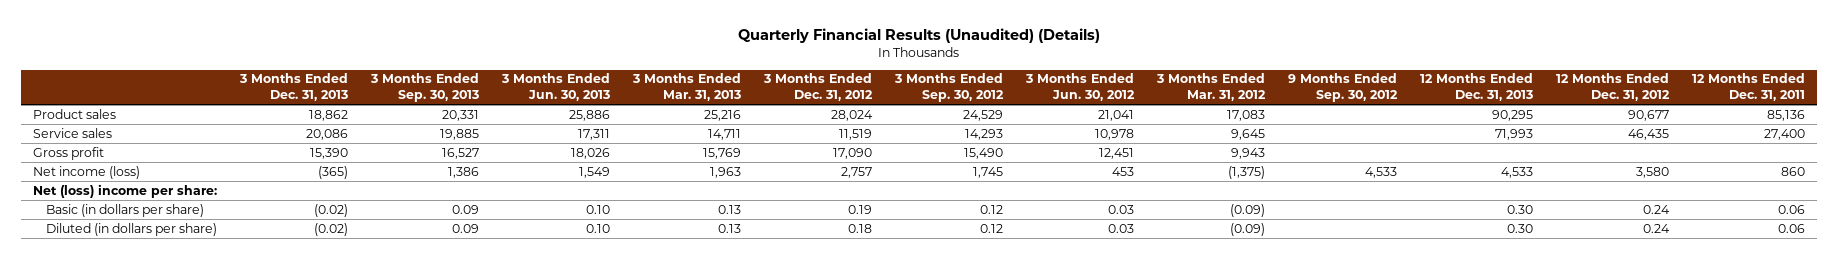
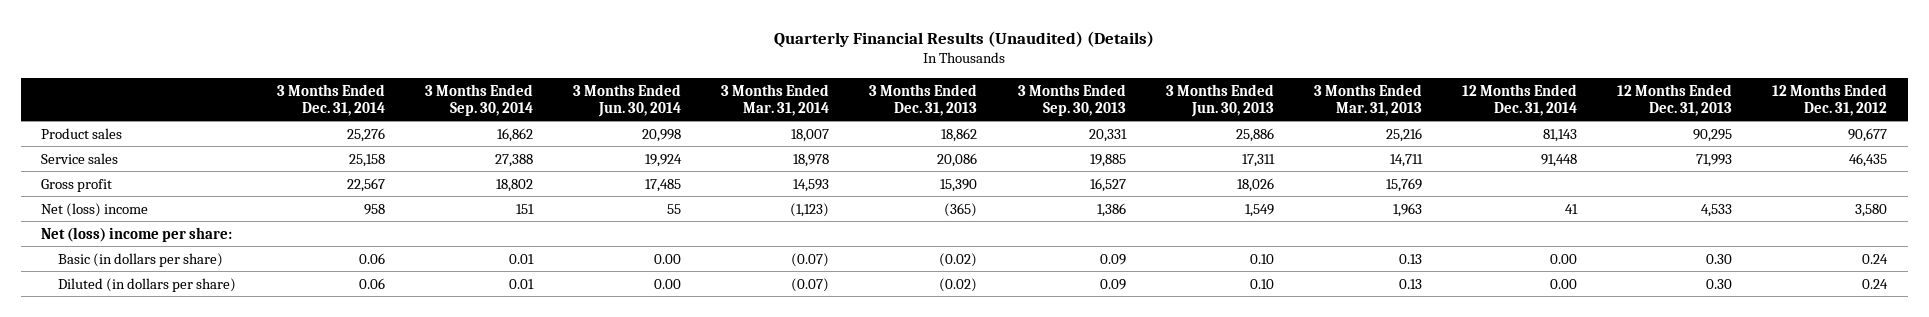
- | 3 Months Ended Dec. 31, 2013 | 3 Months Ended Sep. 30, 2013 | 3 Months Ended Jun. 30, 2013 | 3 Months Ended Mar. 31, 2013 | 3 Months Ended Dec. 31, 2012 | 3 Months Ended Sep. 30, 2012 | 3 Months Ended Jun. 30, 2012 | 3 Months Ended Mar. 31, 2012 | 9 Months Ended Sep. 30, 2012 | 12 Months Ended Dec. 31, 2013 | 12 Months Ended Dec. 31, 2012 | 12 Months Ended Dec. 31, 2011
+ | 3 Months Ended Dec. 31, 2014 | 3 Months Ended Sep. 30, 2014 | 3 Months Ended Jun. 30, 2014 | 3 Months Ended Mar. 31, 2014 | 3 Months Ended Dec. 31, 2013 | 3 Months Ended Sep. 30, 2013 | 3 Months Ended Jun. 30, 2013 | 3 Months Ended Mar. 31, 2013 | 12 Months Ended Dec. 31, 2014 | 12 Months Ended Dec. 31, 2013 | 12 Months Ended Dec. 31, 2012
- Net income (loss) | (365) | 1,386 | 1,549 | 1,963 | 2,757 | 1,745 | 453 | (1,375) | 4,533 | 4,533 | 3,580 | 860
+ Net (loss) income | 958 | 151 | 55 | (1,123) | (365) | 1,386 | 1,549 | 1,963 | 41 | 4,533 | 3,580

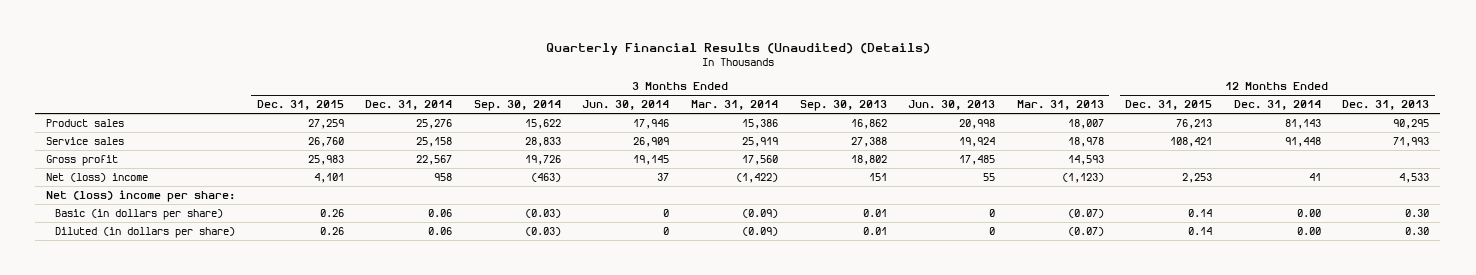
- | 3 Months Ended Dec. 31, 2014 | 3 Months Ended Sep. 30, 2014 | 3 Months Ended Jun. 30, 2014 | 3 Months Ended Mar. 31, 2014 | 3 Months Ended Dec. 31, 2013 | 3 Months Ended Sep. 30, 2013 | 3 Months Ended Jun. 30, 2013 | 3 Months Ended Mar. 31, 2013 | 12 Months Ended Dec. 31, 2014 | 12 Months Ended Dec. 31, 2013 | 12 Months Ended Dec. 31, 2012
+ | 3 Months Ended Dec. 31, 2015 | 3 Months Ended Dec. 31, 2014 | 3 Months Ended Sep. 30, 2014 | 3 Months Ended Jun. 30, 2014 | 3 Months Ended Mar. 31, 2014 | 3 Months Ended Sep. 30, 2013 | 3 Months Ended Jun. 30, 2013 | 3 Months Ended Mar. 31, 2013 | 12 Months Ended Dec. 31, 2015 | 12 Months Ended Dec. 31, 2014 | 12 Months Ended Dec. 31, 2013
- Product sales | 25,276 | 16,862 | 20,998 | 18,007 | 18,862 | 20,331 | 25,886 | 25,216 | 81,143 | 90,295 | 90,677
- Service sales | 25,158 | 27,388 | 19,924 | 18,978 | 20,086 | 19,885 | 17,311 | 14,711 | 91,448 | 71,993 | 46,435
- Gross profit | 22,567 | 18,802 | 17,485 | 14,593 | 15,390 | 16,527 | 18,026 | 15,769 | | |
- Net (loss) income | 958 | 151 | 55 | (1,123) | (365) | 1,386 | 1,549 | 1,963 | 41 | 4,533 | 3,580
+ Product sales | 27,259 | 25,276 | 15,622 | 17,946 | 15,386 | 16,862 | 20,998 | 18,007 | 76,213 | 81,143 | 90,295
+ Service sales | 26,760 | 25,158 | 28,833 | 26,909 | 25,919 | 27,388 | 19,924 | 18,978 | 108,421 | 91,448 | 71,993
+ Gross profit | 25,983 | 22,567 | 19,726 | 19,145 | 17,560 | 18,802 | 17,485 | 14,593 | | |
+ Net (loss) income | 4,101 | 958 | (463) | 37 | (1,422) | 151 | 55 | (1,123) | 2,253 | 41 | 4,533
- Basic (in dollars per share) | 0.06 | 0.01 | 0.00 | (0.07) | (0.02) | 0.09 | 0.10 | 0.13 | 0.00 | 0.30 | 0.24
- Diluted (in dollars per share) | 0.06 | 0.01 | 0.00 | (0.07) | (0.02) | 0.09 | 0.10 | 0.13 | 0.00 | 0.30 | 0.24
+ Basic (in dollars per share) | 0.26 | 0.06 | (0.03) | 0 | (0.09) | 0.01 | 0 | (0.07) | 0.14 | 0.00 | 0.30
+ Diluted (in dollars per share) | 0.26 | 0.06 | (0.03) | 0 | (0.09) | 0.01 | 0 | (0.07) | 0.14 | 0.00 | 0.30

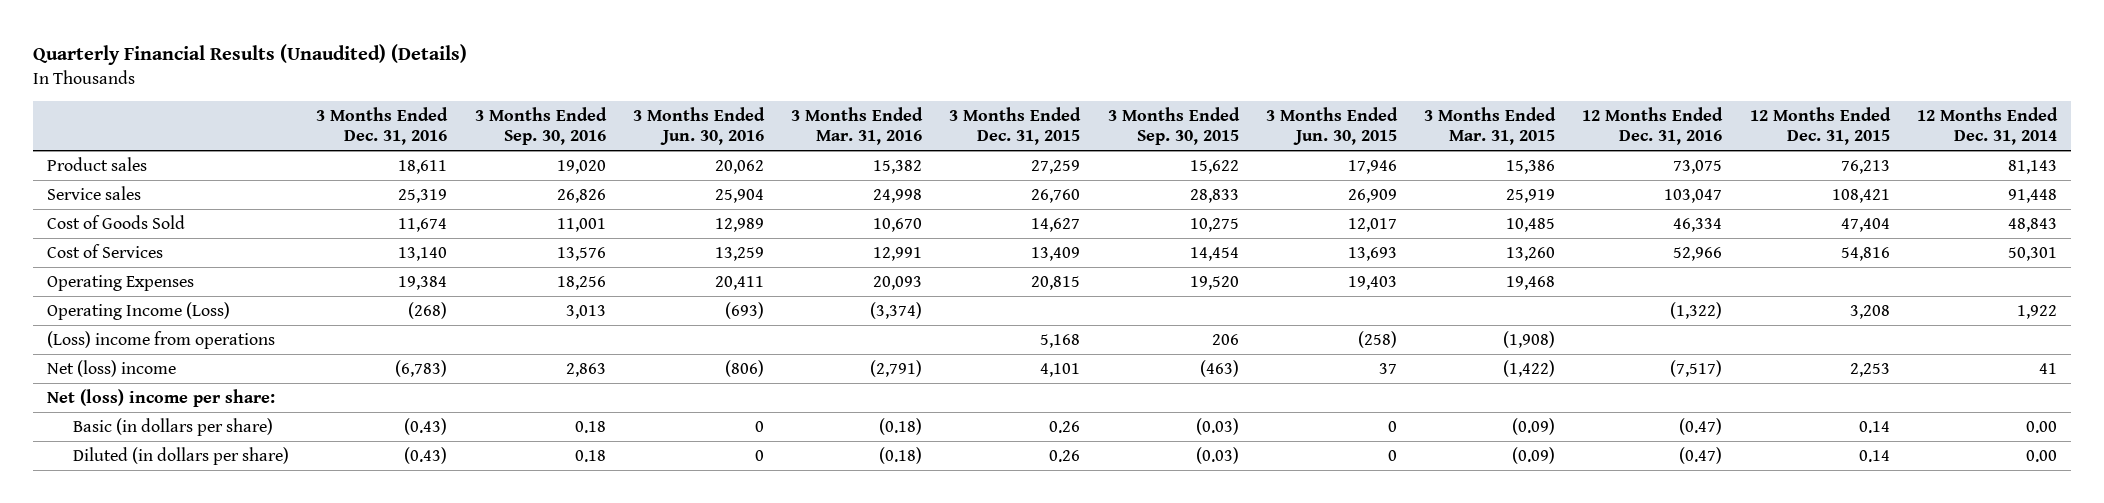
- | 3 Months Ended Dec. 31, 2015 | 3 Months Ended Dec. 31, 2014 | 3 Months Ended Sep. 30, 2014 | 3 Months Ended Jun. 30, 2014 | 3 Months Ended Mar. 31, 2014 | 3 Months Ended Sep. 30, 2013 | 3 Months Ended Jun. 30, 2013 | 3 Months Ended Mar. 31, 2013 | 12 Months Ended Dec. 31, 2015 | 12 Months Ended Dec. 31, 2014 | 12 Months Ended Dec. 31, 2013
+ | 3 Months Ended Dec. 31, 2016 | 3 Months Ended Sep. 30, 2016 | 3 Months Ended Jun. 30, 2016 | 3 Months Ended Mar. 31, 2016 | 3 Months Ended Dec. 31, 2015 | 3 Months Ended Sep. 30, 2015 | 3 Months Ended Jun. 30, 2015 | 3 Months Ended Mar. 31, 2015 | 12 Months Ended Dec. 31, 2016 | 12 Months Ended Dec. 31, 2015 | 12 Months Ended Dec. 31, 2014
- Gross profit | 25,983 | 22,567 | 19,726 | 19,145 | 17,560 | 18,802 | 17,485 | 14,593 | | |
+ Cost of Goods Sold | 11,674 | 11,001 | 12,989 | 10,670 | 14,627 | 10,275 | 12,017 | 10,485 | 46,334 | 47,404 | 48,843
+ Cost of Services | 13,140 | 13,576 | 13,259 | 12,991 | 13,409 | 14,454 | 13,693 | 13,260 | 52,966 | 54,816 | 50,301
+ Operating Expenses | 19,384 | 18,256 | 20,411 | 20,093 | 20,815 | 19,520 | 19,403 | 19,468 | | |
+ Operating Income (Loss) | (268) | 3,013 | (693) | (3,374) | | | | | (1,322) | 3,208 | 1,922
+ (Loss) income from operations | | | | | 5,168 | 206 | (258) | (1,908) | | |

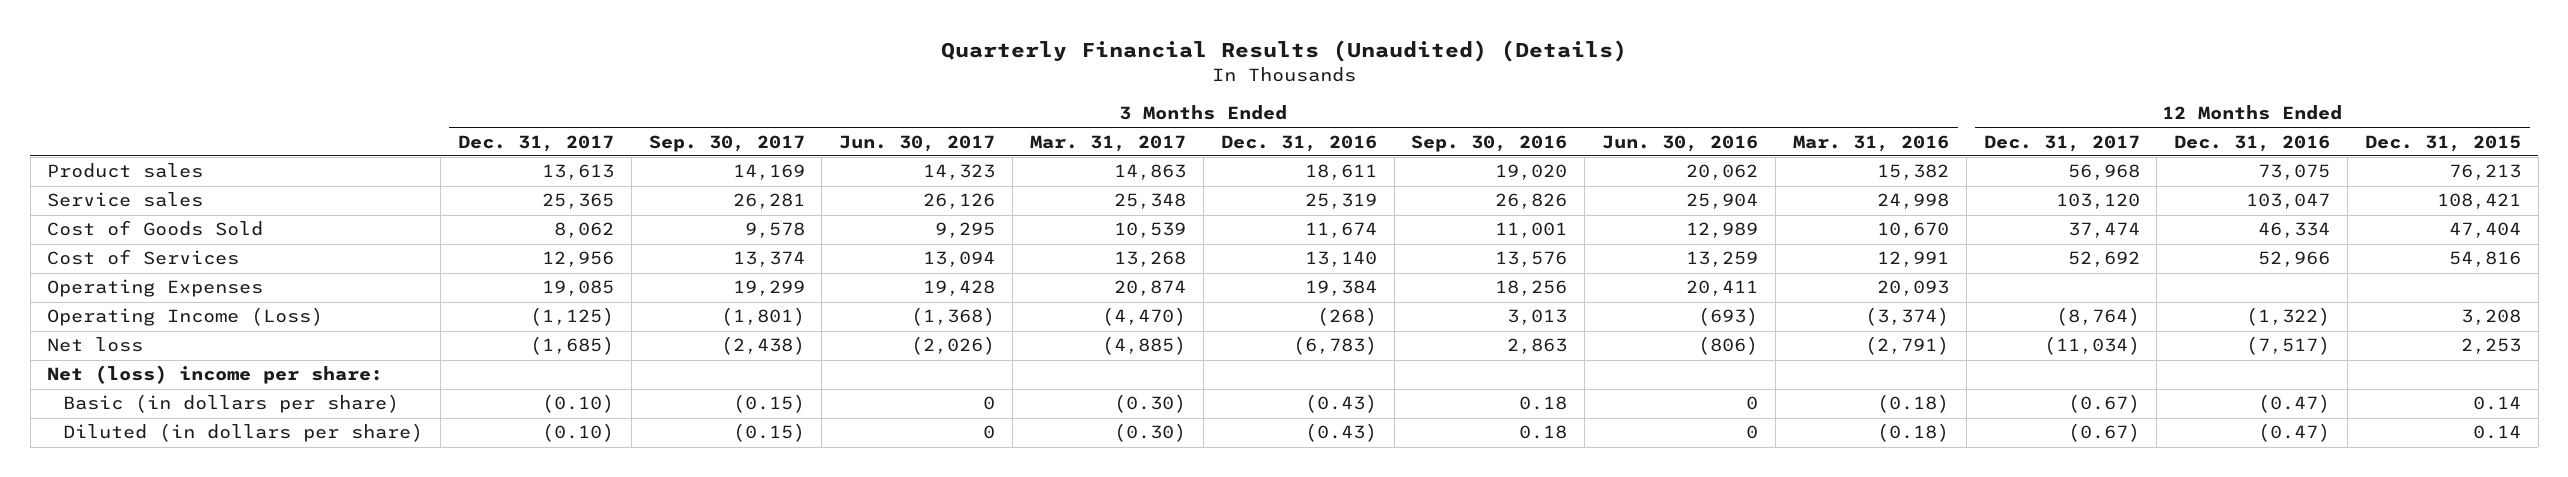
- | 3 Months Ended Dec. 31, 2016 | 3 Months Ended Sep. 30, 2016 | 3 Months Ended Jun. 30, 2016 | 3 Months Ended Mar. 31, 2016 | 3 Months Ended Dec. 31, 2015 | 3 Months Ended Sep. 30, 2015 | 3 Months Ended Jun. 30, 2015 | 3 Months Ended Mar. 31, 2015 | 12 Months Ended Dec. 31, 2016 | 12 Months Ended Dec. 31, 2015 | 12 Months Ended Dec. 31, 2014
+ | 3 Months Ended Dec. 31, 2017 | 3 Months Ended Sep. 30, 2017 | 3 Months Ended Jun. 30, 2017 | 3 Months Ended Mar. 31, 2017 | 3 Months Ended Dec. 31, 2016 | 3 Months Ended Sep. 30, 2016 | 3 Months Ended Jun. 30, 2016 | 3 Months Ended Mar. 31, 2016 | 12 Months Ended Dec. 31, 2017 | 12 Months Ended Dec. 31, 2016 | 12 Months Ended Dec. 31, 2015
- (Loss) income from operations | | | | | 5,168 | 206 | (258) | (1,908) | | |
- Net (loss) income | (6,783) | 2,863 | (806) | (2,791) | 4,101 | (463) | 37 | (1,422) | (7,517) | 2,253 | 41
+ Net loss | (1,685) | (2,438) | (2,026) | (4,885) | (6,783) | 2,863 | (806) | (2,791) | (11,034) | (7,517) | 2,253

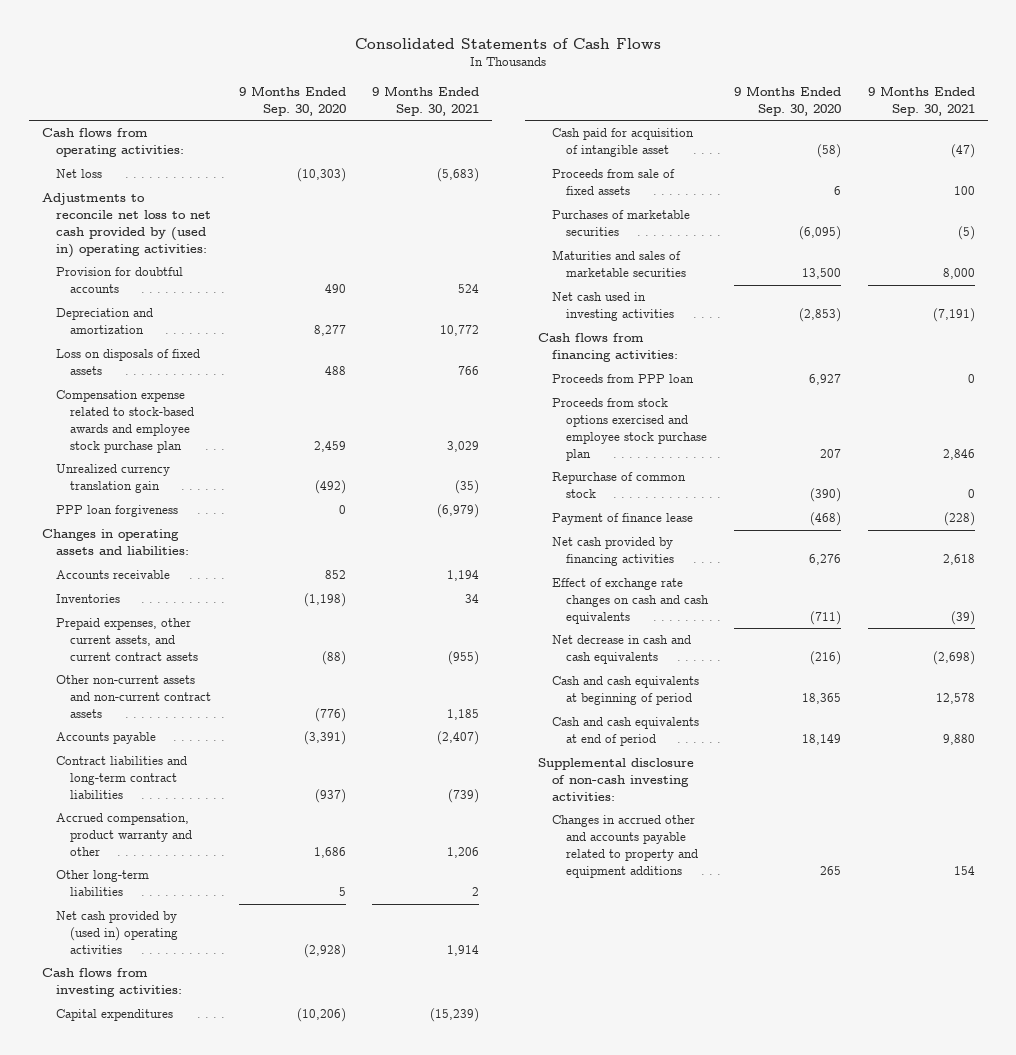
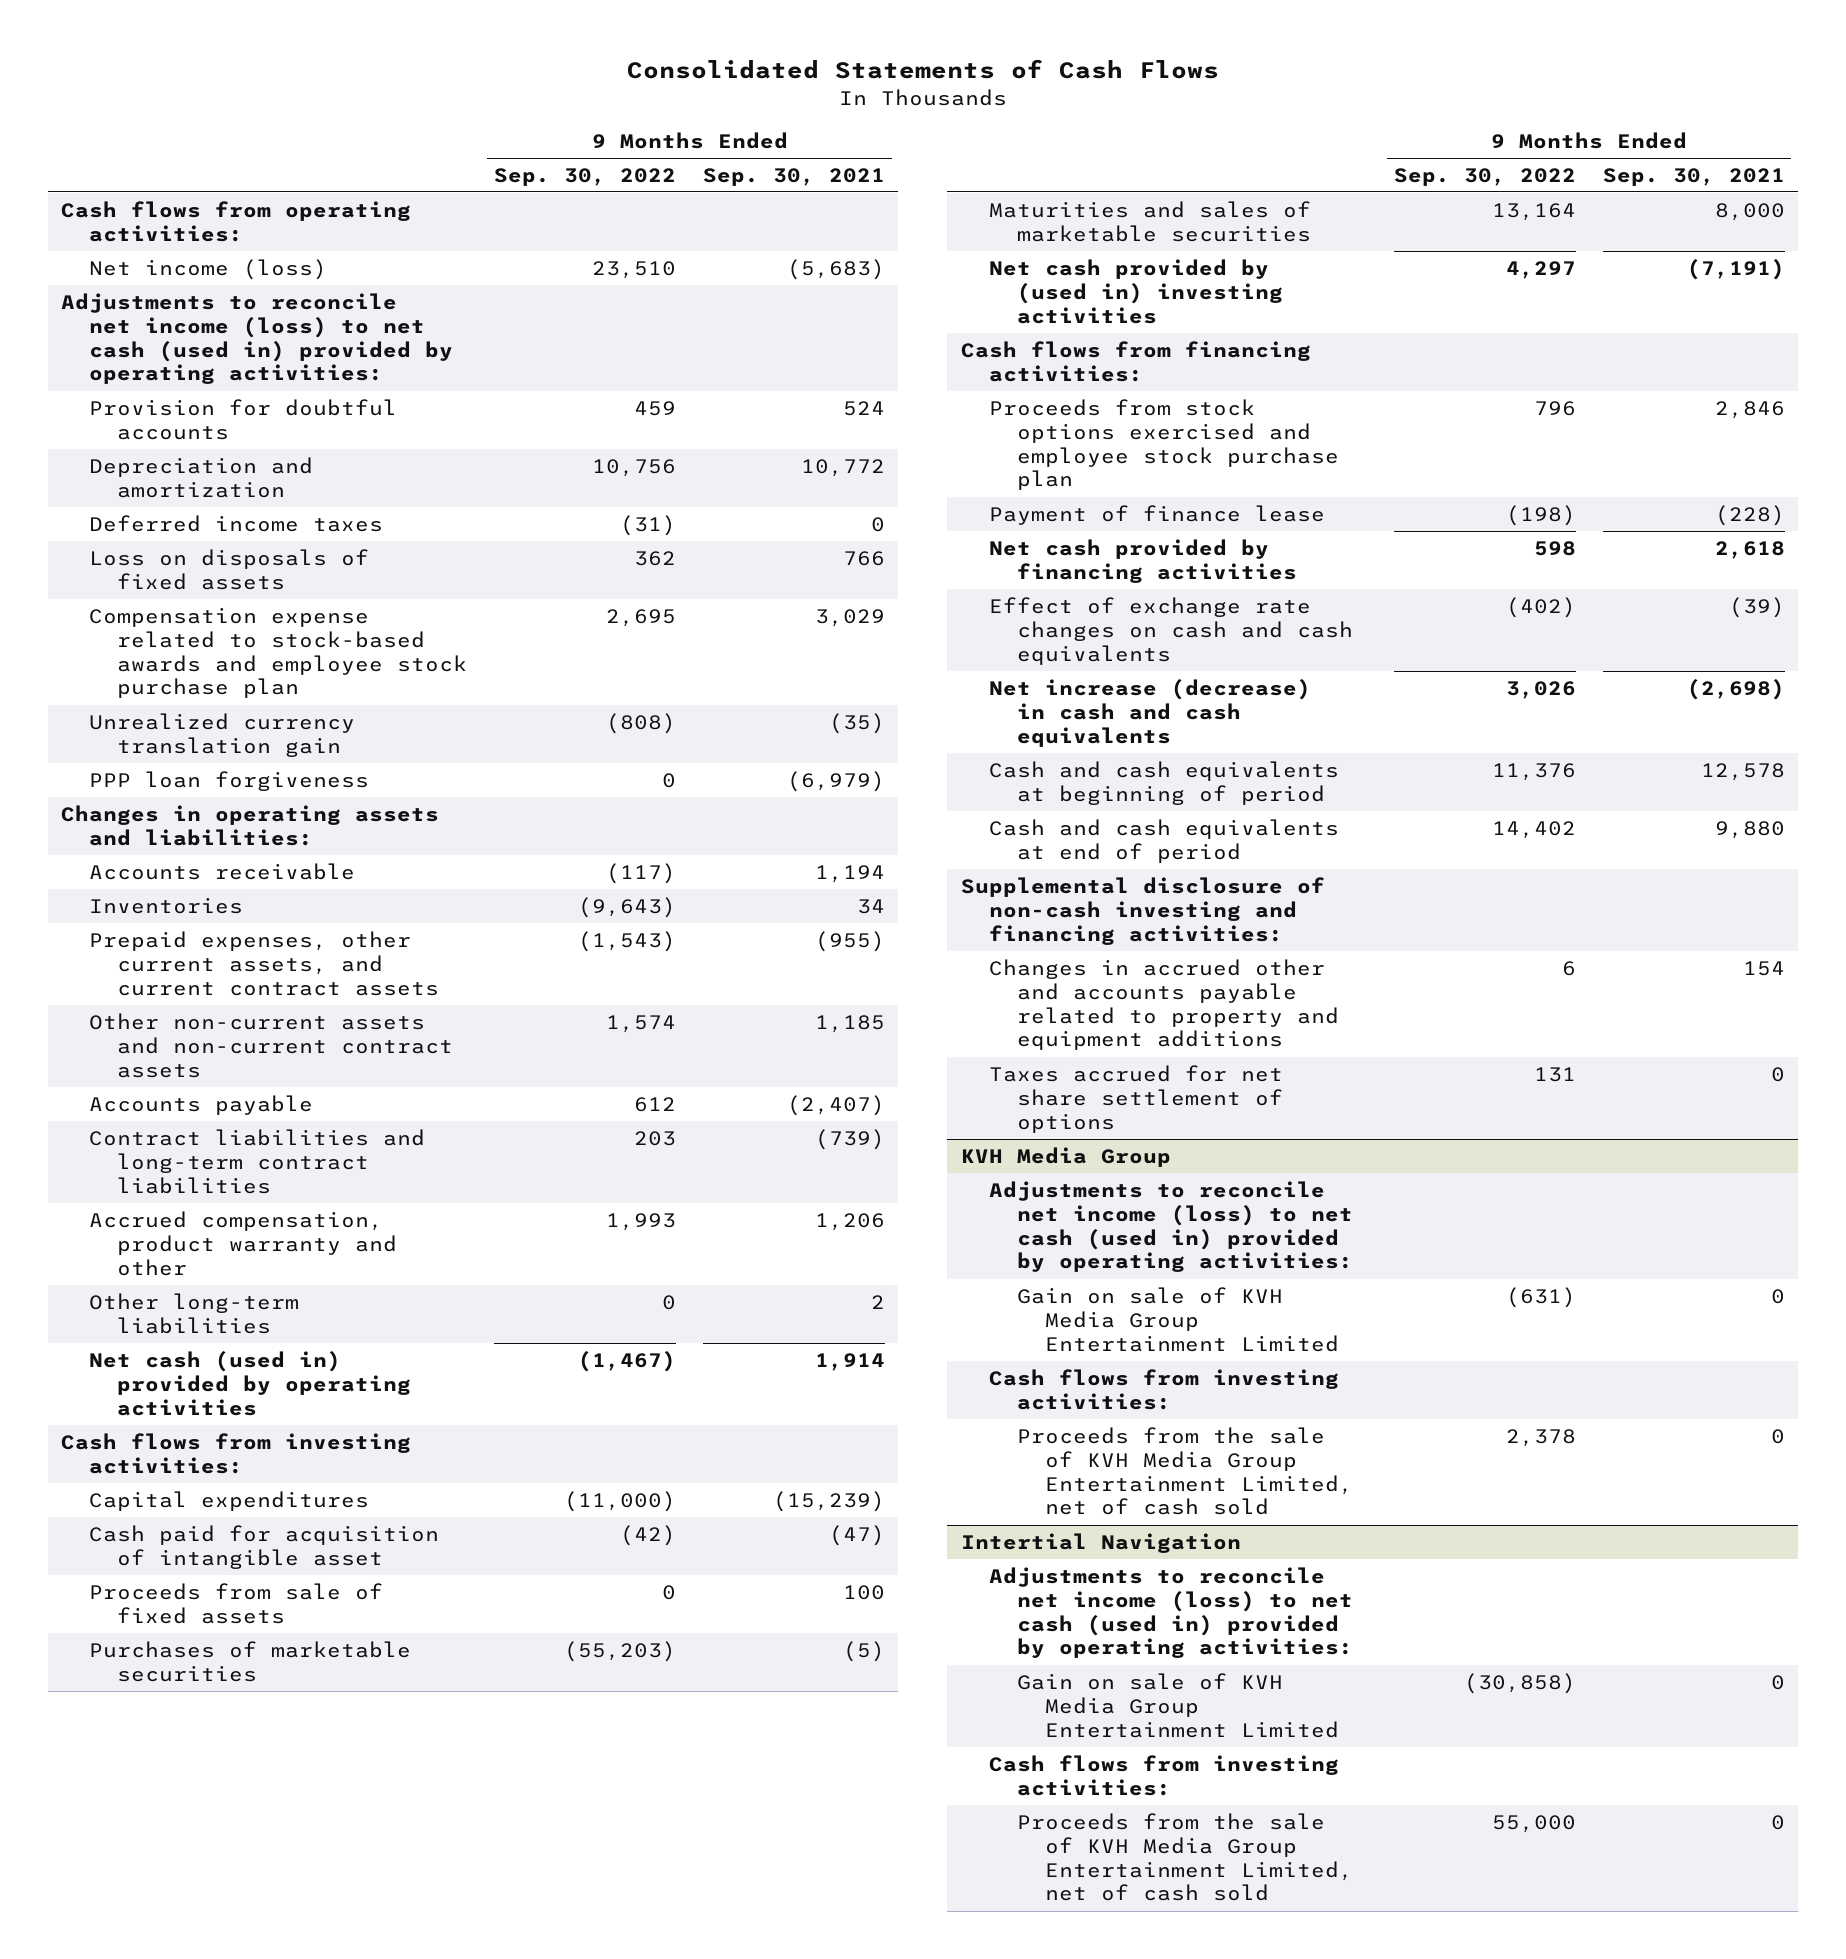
- | 9 Months Ended Sep. 30, 2020 | 9 Months Ended Sep. 30, 2021
+ | 9 Months Ended Sep. 30, 2022 | 9 Months Ended Sep. 30, 2021
- Net loss | (10,303) | (5,683)
- Adjustments to reconcile net loss to net cash provided by (used in) operating activities:
+ Net income (loss) | 23,510 | (5,683)
+ Adjustments to reconcile net income (loss) to net cash (used in) provided by operating activities:
+ Deferred income taxes | (31) | 0
- Net cash provided by (used in) operating activities | (2,928) | 1,914
+ Net cash (used in) provided by operating activities | (1,467) | 1,914
- Net cash used in investing activities | (2,853) | (7,191)
+ Net cash provided by (used in) investing activities | 4,297 | (7,191)
- Proceeds from PPP loan | 6,927 | 0
- Repurchase of common stock | (390) | 0
- Net decrease in cash and cash equivalents | (216) | (2,698)
+ Net increase (decrease) in cash and cash equivalents | 3,026 | (2,698)
- Supplemental disclosure of non-cash investing activities:
+ Supplemental disclosure of non-cash investing and financing activities:
+ Taxes accrued for net share settlement of options | 131 | 0
+ KVH Media Group
+ Adjustments to reconcile net income (loss) to net cash (used in) provided by operating activities:
+ Gain on sale of KVH Media Group Entertainment Limited | (631) | 0
+ Cash flows from investing activities:
+ Proceeds from the sale of KVH Media Group Entertainment Limited, net of cash sold | 2,378 | 0
+ Intertial Navigation
+ Adjustments to reconcile net income (loss) to net cash (used in) provided by operating activities:
+ Gain on sale of KVH Media Group Entertainment Limited | (30,858) | 0
+ Cash flows from investing activities:
+ Proceeds from the sale of KVH Media Group Entertainment Limited, net of cash sold | 55,000 | 0

